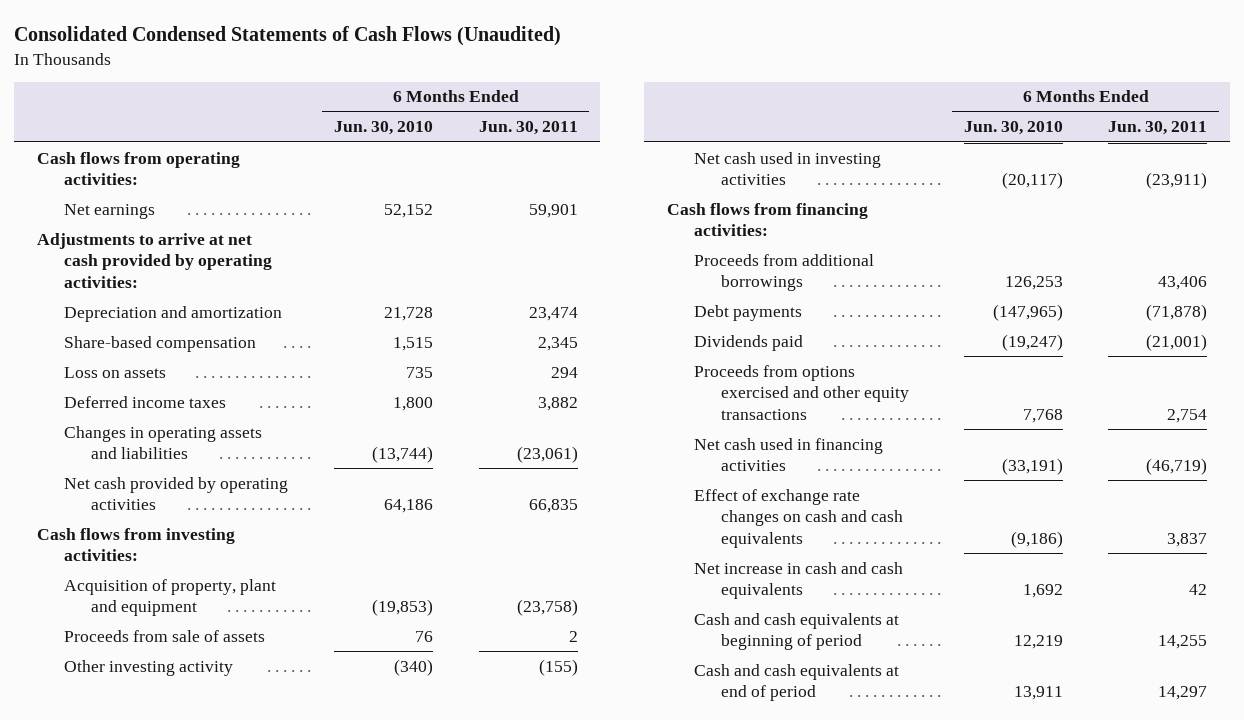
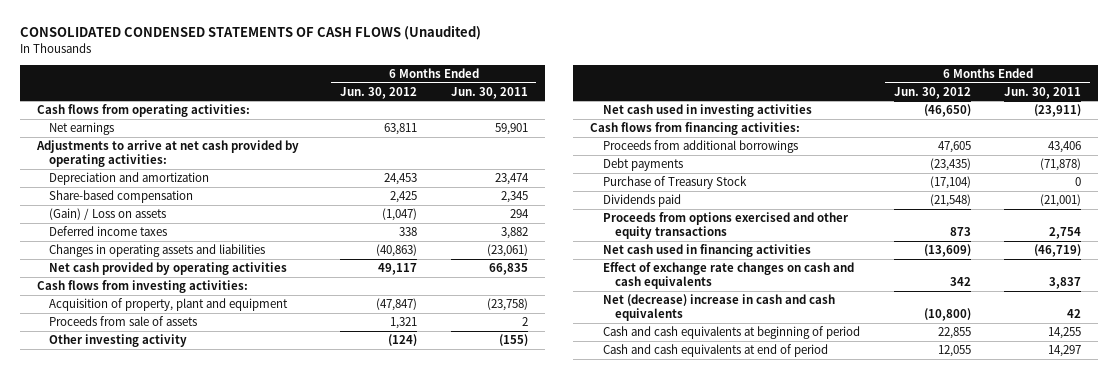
- Consolidated Condensed Statements of Cash Flows (Unaudited)
+ CONSOLIDATED CONDENSED STATEMENTS OF CASH FLOWS (Unaudited)
- | 6 Months Ended Jun. 30, 2010 | 6 Months Ended Jun. 30, 2011
+ | 6 Months Ended Jun. 30, 2012 | 6 Months Ended Jun. 30, 2011
- Loss on assets | 735 | 294
+ (Gain) / Loss on assets | (1,047) | 294
+ Purchase of Treasury Stock | (17,104) | 0
- Net increase in cash and cash equivalents | 1,692 | 42
+ Net (decrease) increase in cash and cash equivalents | (10,800) | 42

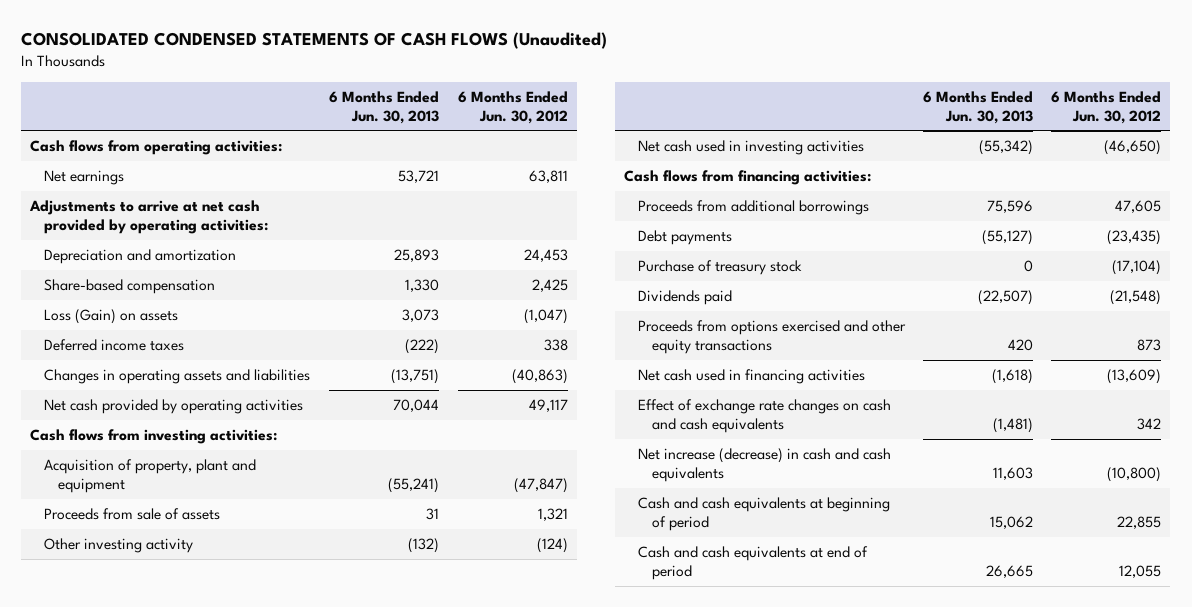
- | 6 Months Ended Jun. 30, 2012 | 6 Months Ended Jun. 30, 2011
+ | 6 Months Ended Jun. 30, 2013 | 6 Months Ended Jun. 30, 2012
- (Gain) / Loss on assets | (1,047) | 294
+ Loss (Gain) on assets | 3,073 | (1,047)
- Purchase of Treasury Stock | (17,104) | 0
+ Purchase of treasury stock | 0 | (17,104)
- Net (decrease) increase in cash and cash equivalents | (10,800) | 42
+ Net increase (decrease) in cash and cash equivalents | 11,603 | (10,800)

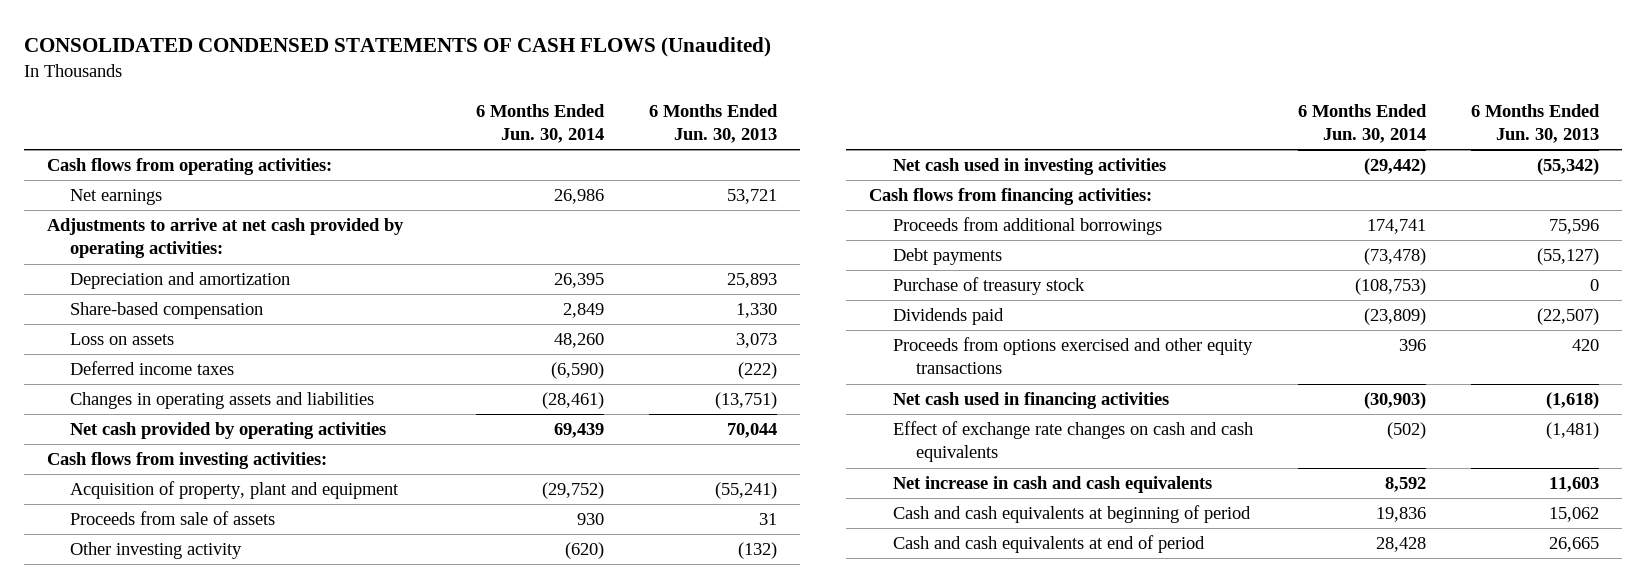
- | 6 Months Ended Jun. 30, 2013 | 6 Months Ended Jun. 30, 2012
+ | 6 Months Ended Jun. 30, 2014 | 6 Months Ended Jun. 30, 2013
- Loss (Gain) on assets | 3,073 | (1,047)
+ Loss on assets | 48,260 | 3,073
- Net increase (decrease) in cash and cash equivalents | 11,603 | (10,800)
+ Net increase in cash and cash equivalents | 8,592 | 11,603

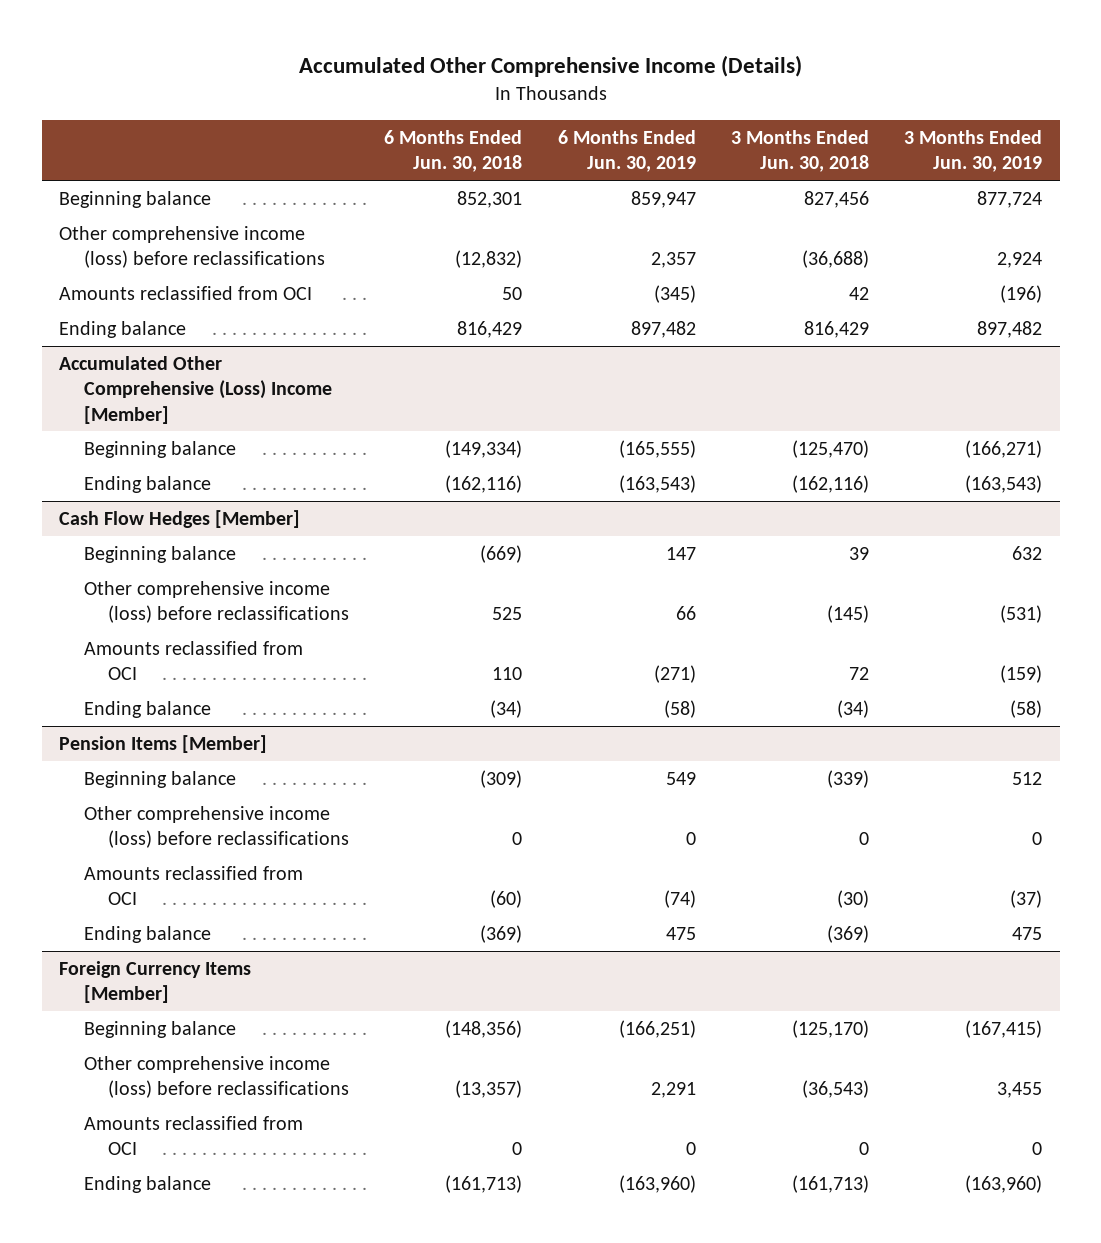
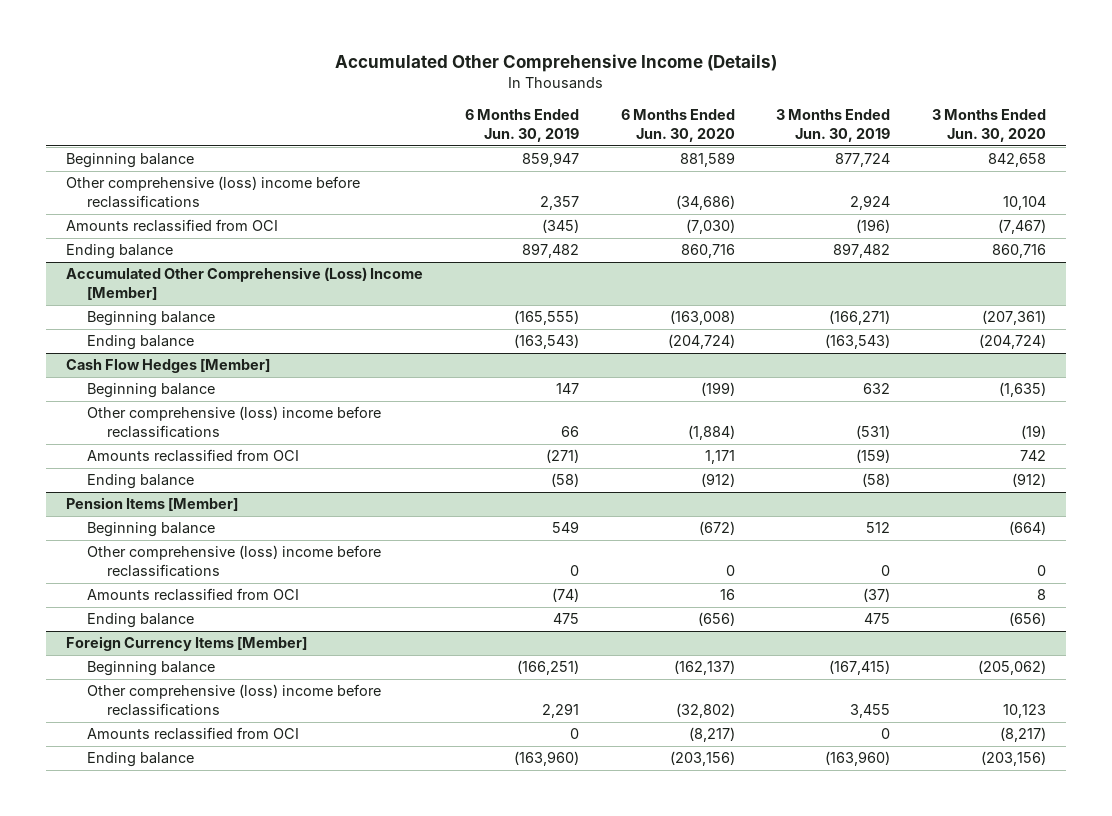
- | 6 Months Ended Jun. 30, 2018 | 6 Months Ended Jun. 30, 2019 | 3 Months Ended Jun. 30, 2018 | 3 Months Ended Jun. 30, 2019
+ | 6 Months Ended Jun. 30, 2019 | 6 Months Ended Jun. 30, 2020 | 3 Months Ended Jun. 30, 2019 | 3 Months Ended Jun. 30, 2020
- Other comprehensive income (loss) before reclassifications | (12,832) | 2,357 | (36,688) | 2,924
+ Other comprehensive (loss) income before reclassifications | 2,357 | (34,686) | 2,924 | 10,104
@ Cash Flow Hedges [Member]
- Other comprehensive income (loss) before reclassifications | 525 | 66 | (145) | (531)
+ Other comprehensive (loss) income before reclassifications | 66 | (1,884) | (531) | (19)
@ Pension Items [Member]
- Other comprehensive income (loss) before reclassifications | 0 | 0 | 0 | 0
+ Other comprehensive (loss) income before reclassifications | 0 | 0 | 0 | 0
@ Foreign Currency Items [Member]
- Other comprehensive income (loss) before reclassifications | (13,357) | 2,291 | (36,543) | 3,455
+ Other comprehensive (loss) income before reclassifications | 2,291 | (32,802) | 3,455 | 10,123

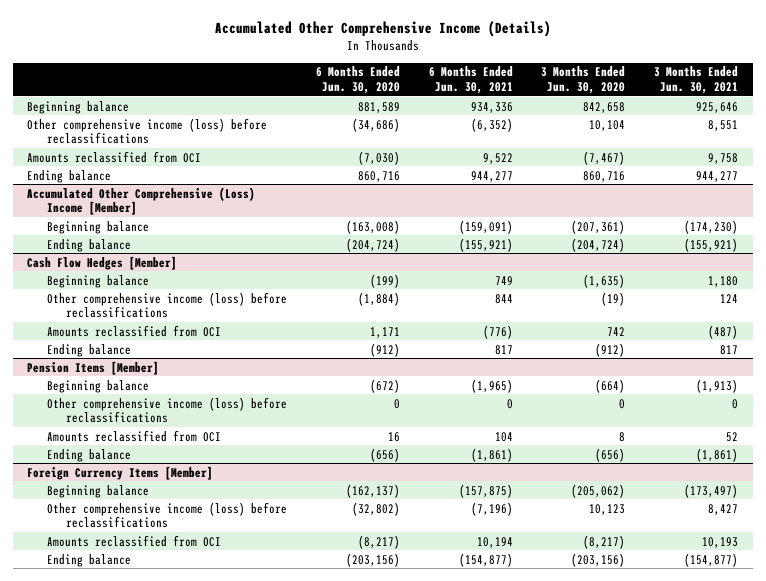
- | 6 Months Ended Jun. 30, 2019 | 6 Months Ended Jun. 30, 2020 | 3 Months Ended Jun. 30, 2019 | 3 Months Ended Jun. 30, 2020
+ | 6 Months Ended Jun. 30, 2020 | 6 Months Ended Jun. 30, 2021 | 3 Months Ended Jun. 30, 2020 | 3 Months Ended Jun. 30, 2021
- Other comprehensive (loss) income before reclassifications | 2,357 | (34,686) | 2,924 | 10,104
+ Other comprehensive income (loss) before reclassifications | (34,686) | (6,352) | 10,104 | 8,551
@ Cash Flow Hedges [Member]
- Other comprehensive (loss) income before reclassifications | 66 | (1,884) | (531) | (19)
+ Other comprehensive income (loss) before reclassifications | (1,884) | 844 | (19) | 124
@ Pension Items [Member]
- Other comprehensive (loss) income before reclassifications | 0 | 0 | 0 | 0
+ Other comprehensive income (loss) before reclassifications | 0 | 0 | 0 | 0
@ Foreign Currency Items [Member]
- Other comprehensive (loss) income before reclassifications | 2,291 | (32,802) | 3,455 | 10,123
+ Other comprehensive income (loss) before reclassifications | (32,802) | (7,196) | 10,123 | 8,427

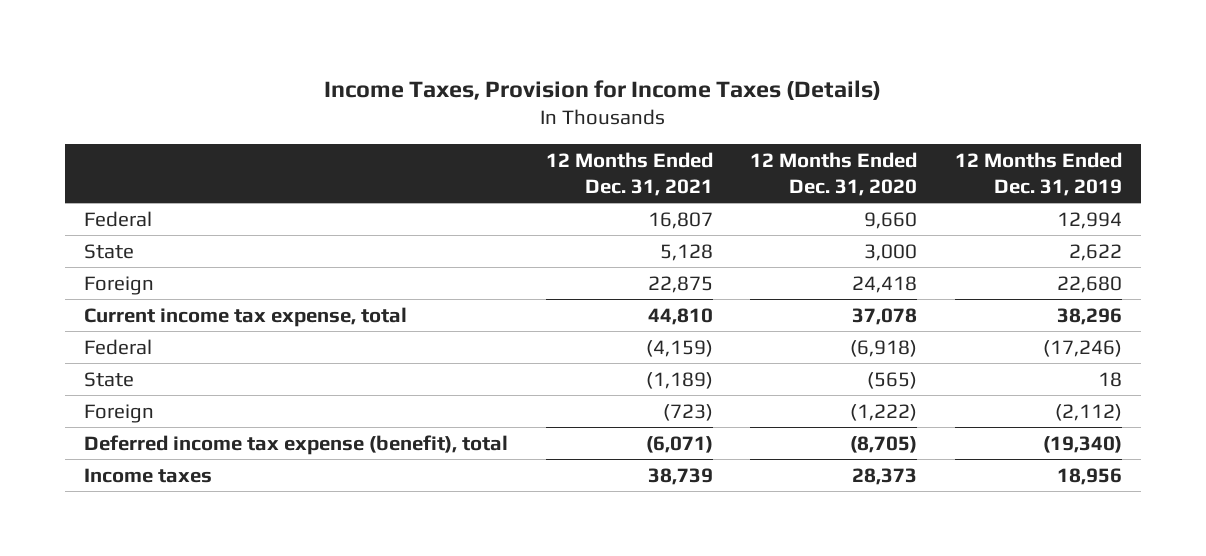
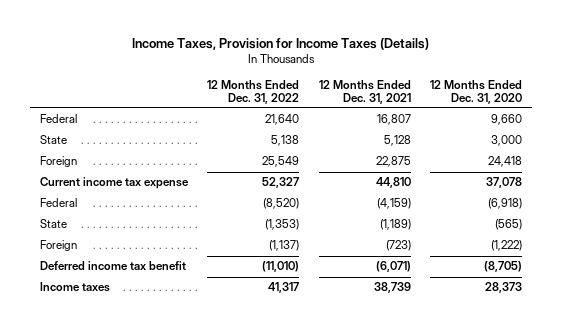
- | 12 Months Ended Dec. 31, 2021 | 12 Months Ended Dec. 31, 2020 | 12 Months Ended Dec. 31, 2019
+ | 12 Months Ended Dec. 31, 2022 | 12 Months Ended Dec. 31, 2021 | 12 Months Ended Dec. 31, 2020
- Current income tax expense, total | 44,810 | 37,078 | 38,296
+ Current income tax expense | 52,327 | 44,810 | 37,078
- Deferred income tax expense (benefit), total | (6,071) | (8,705) | (19,340)
+ Deferred income tax benefit | (11,010) | (6,071) | (8,705)

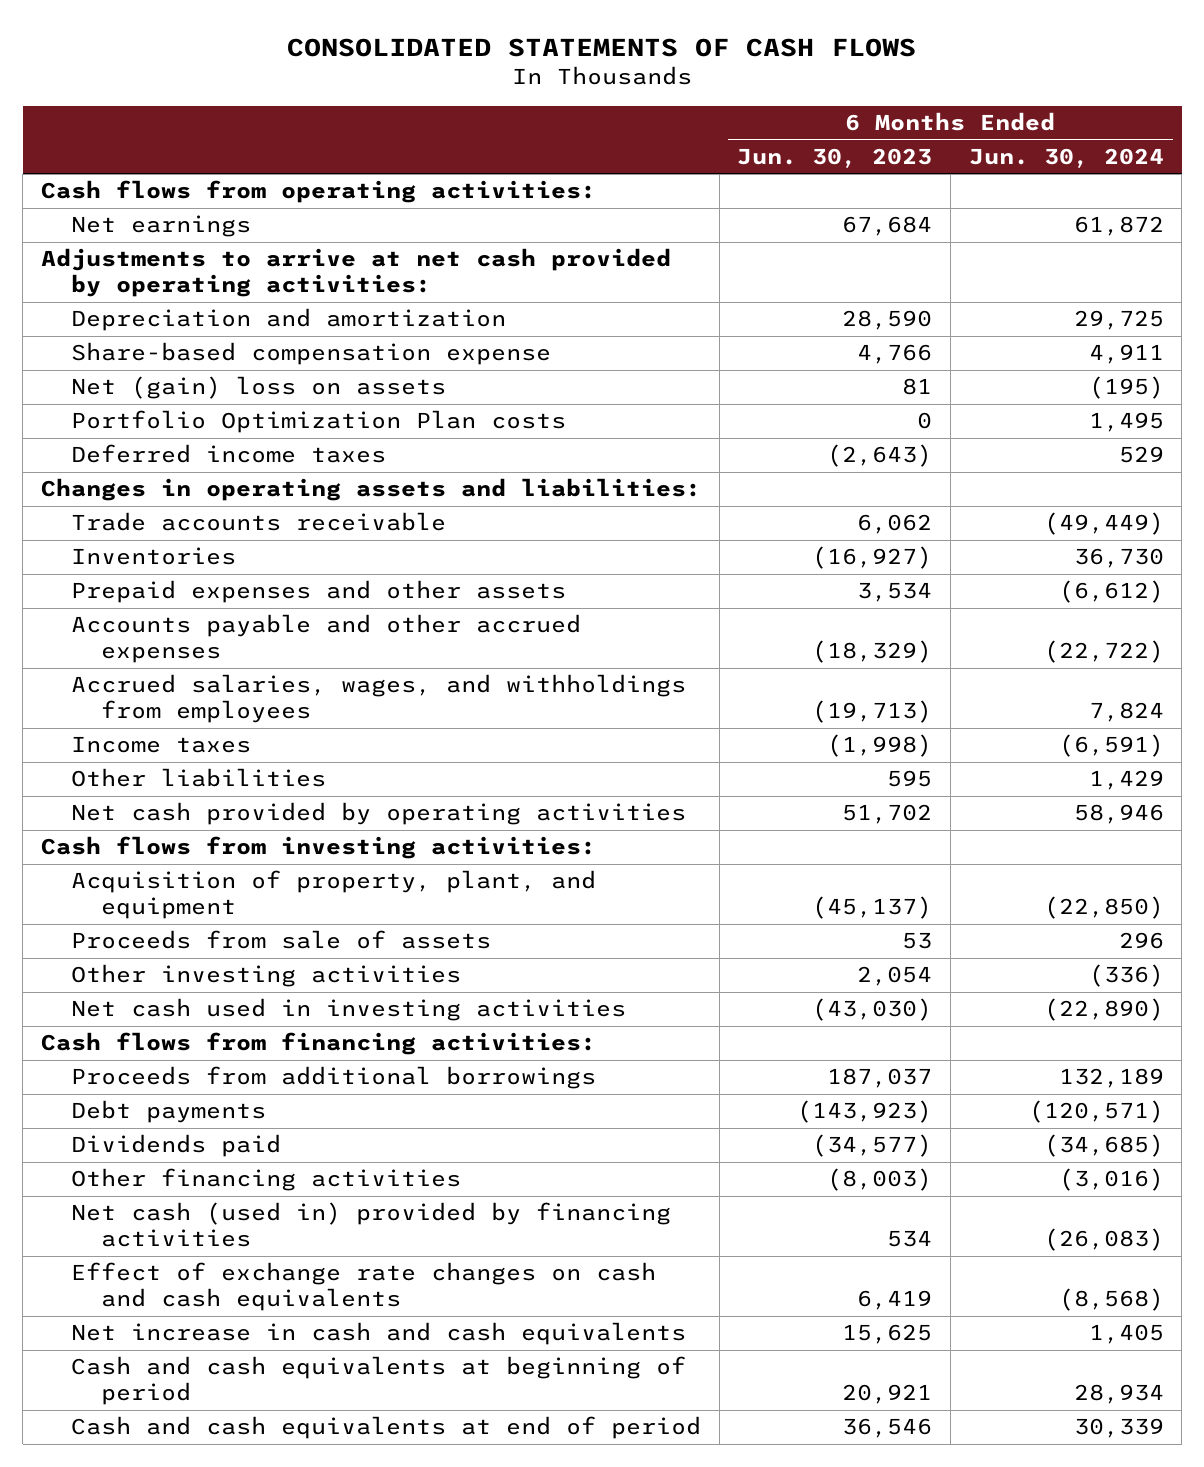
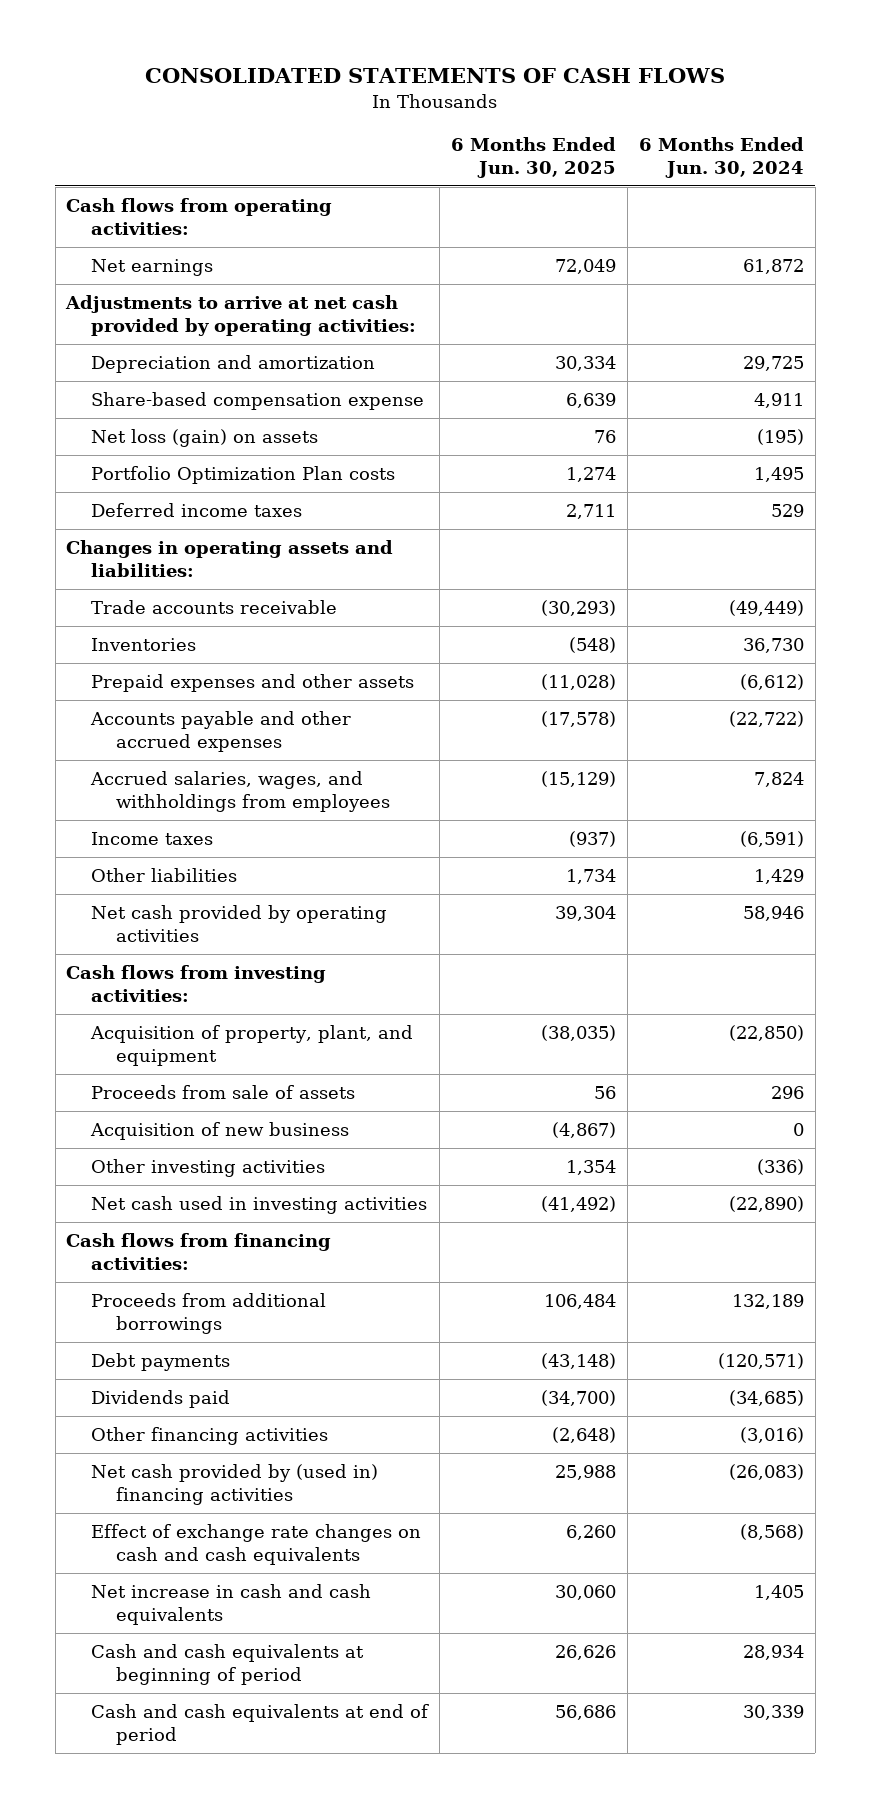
- | 6 Months Ended Jun. 30, 2023 | 6 Months Ended Jun. 30, 2024
+ | 6 Months Ended Jun. 30, 2025 | 6 Months Ended Jun. 30, 2024
- Net (gain) loss on assets | 81 | (195)
+ Net loss (gain) on assets | 76 | (195)
+ Acquisition of new business | (4,867) | 0
- Net cash (used in) provided by financing activities | 534 | (26,083)
+ Net cash provided by (used in) financing activities | 25,988 | (26,083)

